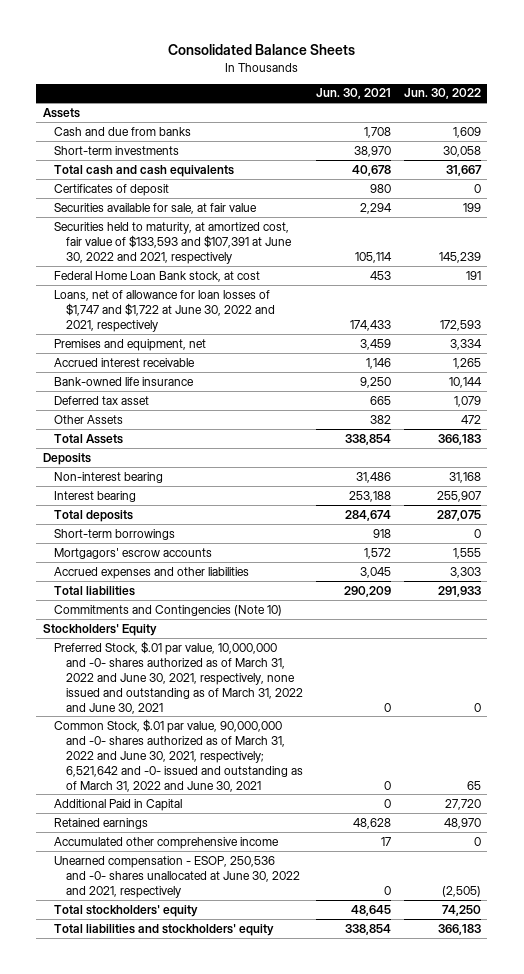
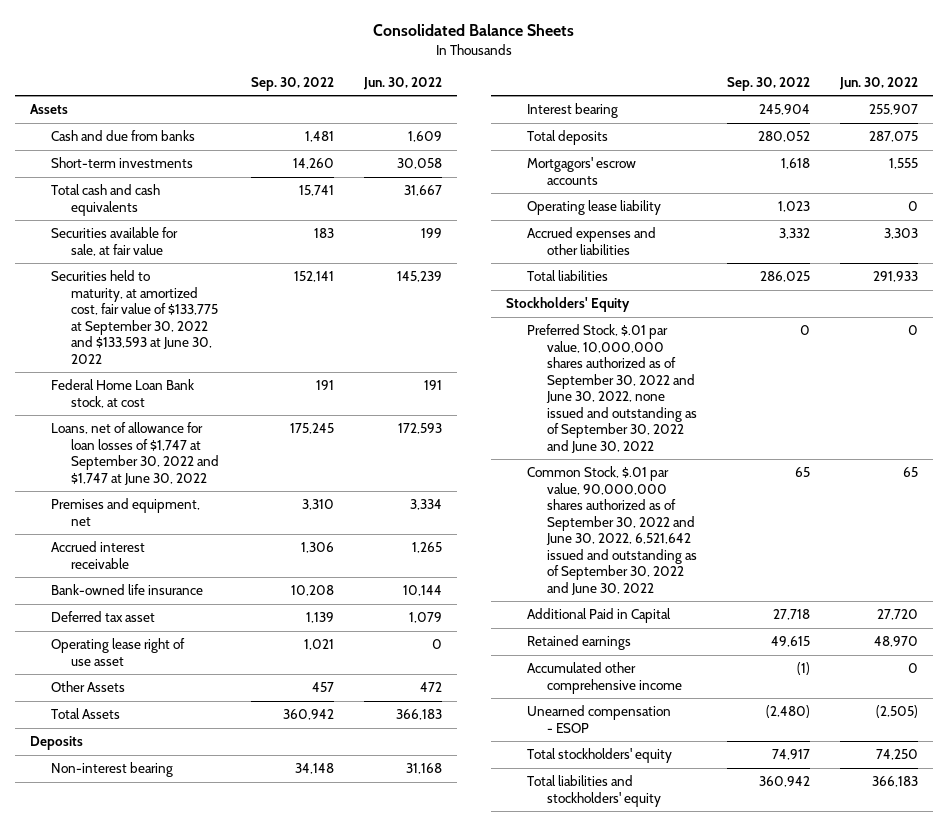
- | Jun. 30, 2021 | Jun. 30, 2022
+ | Sep. 30, 2022 | Jun. 30, 2022
- Certificates of deposit | 980 | 0
- Securities held to maturity, at amortized cost, fair value of $133,593 and $107,391 at June 30, 2022 and 2021, respectively | 105,114 | 145,239
+ Securities held to maturity, at amortized cost, fair value of $133,775 at September 30, 2022 and $133,593 at June 30, 2022 | 152,141 | 145,239
- Loans, net of allowance for loan losses of $1,747 and $1,722 at June 30, 2022 and 2021, respectively | 174,433 | 172,593
+ Loans, net of allowance for loan losses of $1,747 at September 30, 2022 and $1,747 at June 30, 2022 | 175,245 | 172,593
+ Operating lease right of use asset | 1,021 | 0
- Short-term borrowings | 918 | 0
+ Operating lease liability | 1,023 | 0
- Commitments and Contingencies (Note 10)
- Preferred Stock, $.01 par value, 10,000,000 and -0- shares authorized as of March 31, 2022 and June 30, 2021, respectively, none issued and outstanding as of March 31, 2022 and June 30, 2021 | 0 | 0
- Common Stock, $.01 par value, 90,000,000 and -0- shares authorized as of March 31, 2022 and June 30, 2021, respectively; 6,521,642 and -0- issued and outstanding as of March 31, 2022 and June 30, 2021 | 0 | 65
+ Preferred Stock, $.01 par value, 10,000,000 shares authorized as of September 30, 2022 and June 30, 2022, none issued and outstanding as of September 30, 2022 and June 30, 2022 | 0 | 0
+ Common Stock, $.01 par value, 90,000,000 shares authorized as of September 30, 2022 and June 30, 2022, 6,521,642 issued and outstanding as of September 30, 2022 and June 30, 2022 | 65 | 65
- Unearned compensation - ESOP, 250,536 and -0- shares unallocated at June 30, 2022 and 2021, respectively | 0 | (2,505)
+ Unearned compensation - ESOP | (2,480) | (2,505)

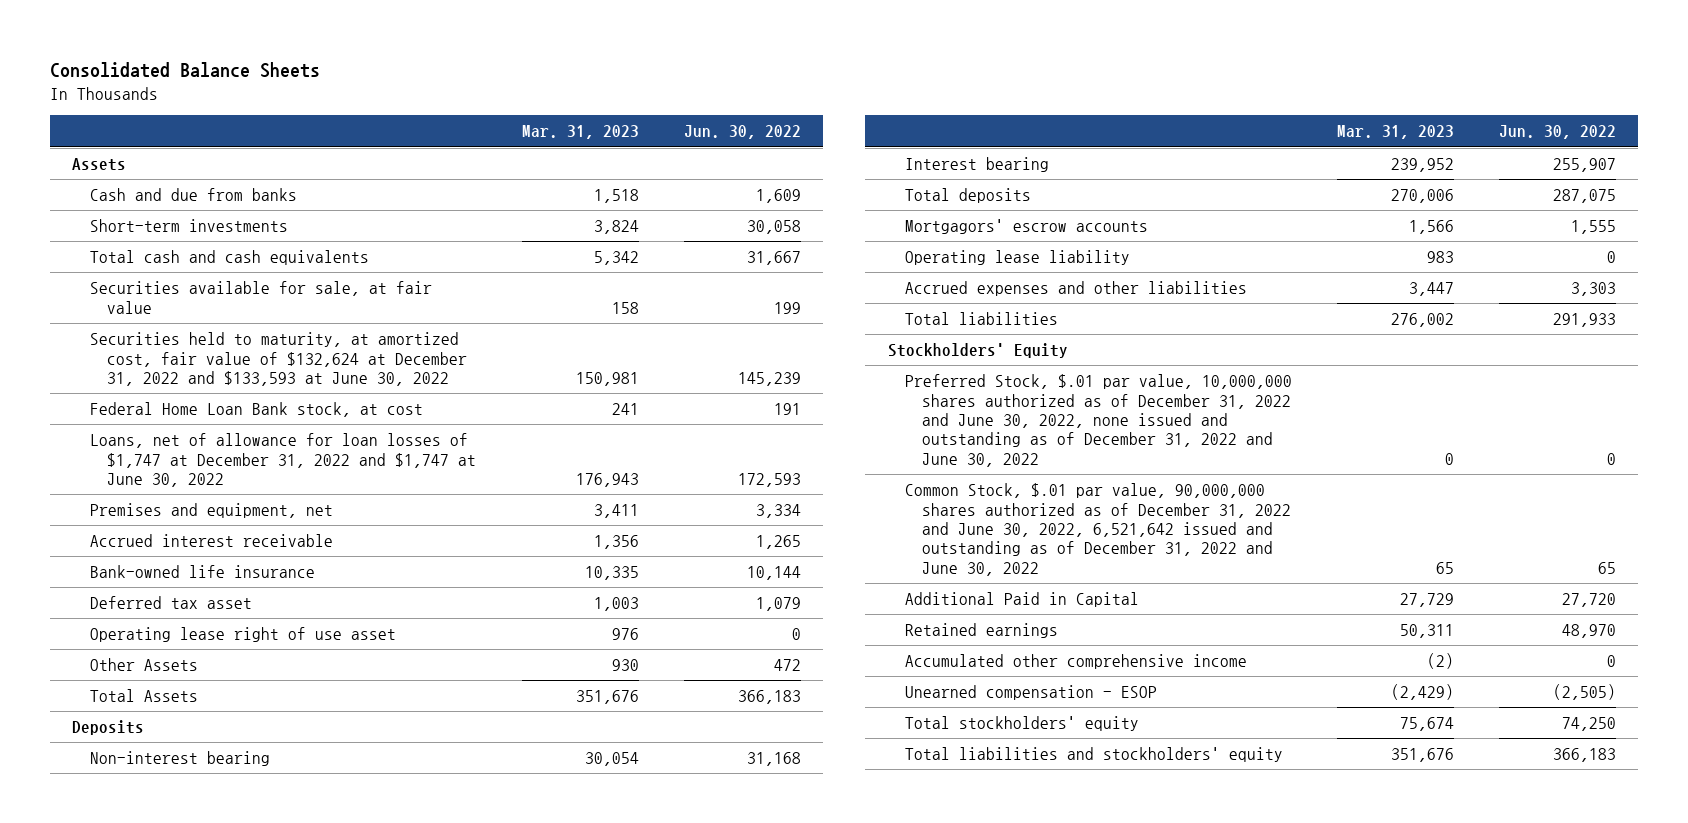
- | Sep. 30, 2022 | Jun. 30, 2022
+ | Mar. 31, 2023 | Jun. 30, 2022
- Securities held to maturity, at amortized cost, fair value of $133,775 at September 30, 2022 and $133,593 at June 30, 2022 | 152,141 | 145,239
+ Securities held to maturity, at amortized cost, fair value of $132,624 at December 31, 2022 and $133,593 at June 30, 2022 | 150,981 | 145,239
- Loans, net of allowance for loan losses of $1,747 at September 30, 2022 and $1,747 at June 30, 2022 | 175,245 | 172,593
+ Loans, net of allowance for loan losses of $1,747 at December 31, 2022 and $1,747 at June 30, 2022 | 176,943 | 172,593
- Preferred Stock, $.01 par value, 10,000,000 shares authorized as of September 30, 2022 and June 30, 2022, none issued and outstanding as of September 30, 2022 and June 30, 2022 | 0 | 0
- Common Stock, $.01 par value, 90,000,000 shares authorized as of September 30, 2022 and June 30, 2022, 6,521,642 issued and outstanding as of September 30, 2022 and June 30, 2022 | 65 | 65
+ Preferred Stock, $.01 par value, 10,000,000 shares authorized as of December 31, 2022 and June 30, 2022, none issued and outstanding as of December 31, 2022 and June 30, 2022 | 0 | 0
+ Common Stock, $.01 par value, 90,000,000 shares authorized as of December 31, 2022 and June 30, 2022, 6,521,642 issued and outstanding as of December 31, 2022 and June 30, 2022 | 65 | 65

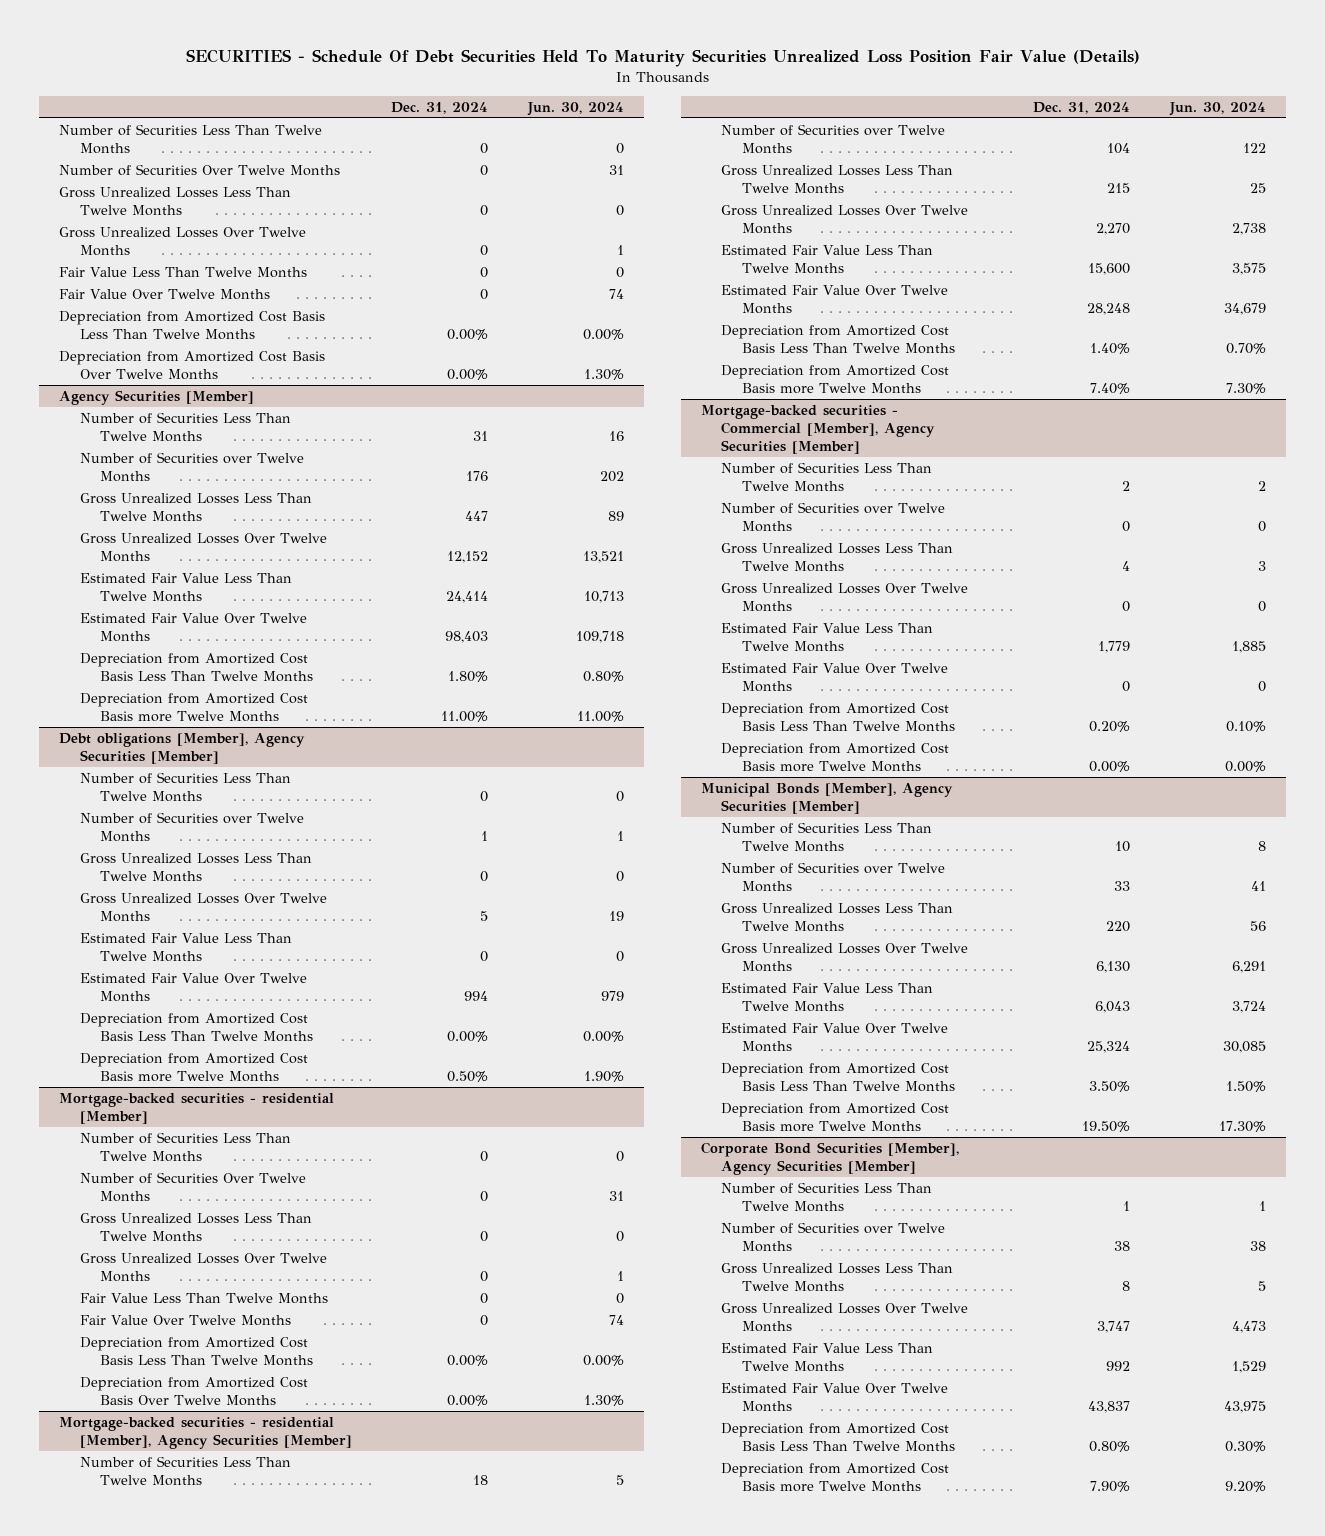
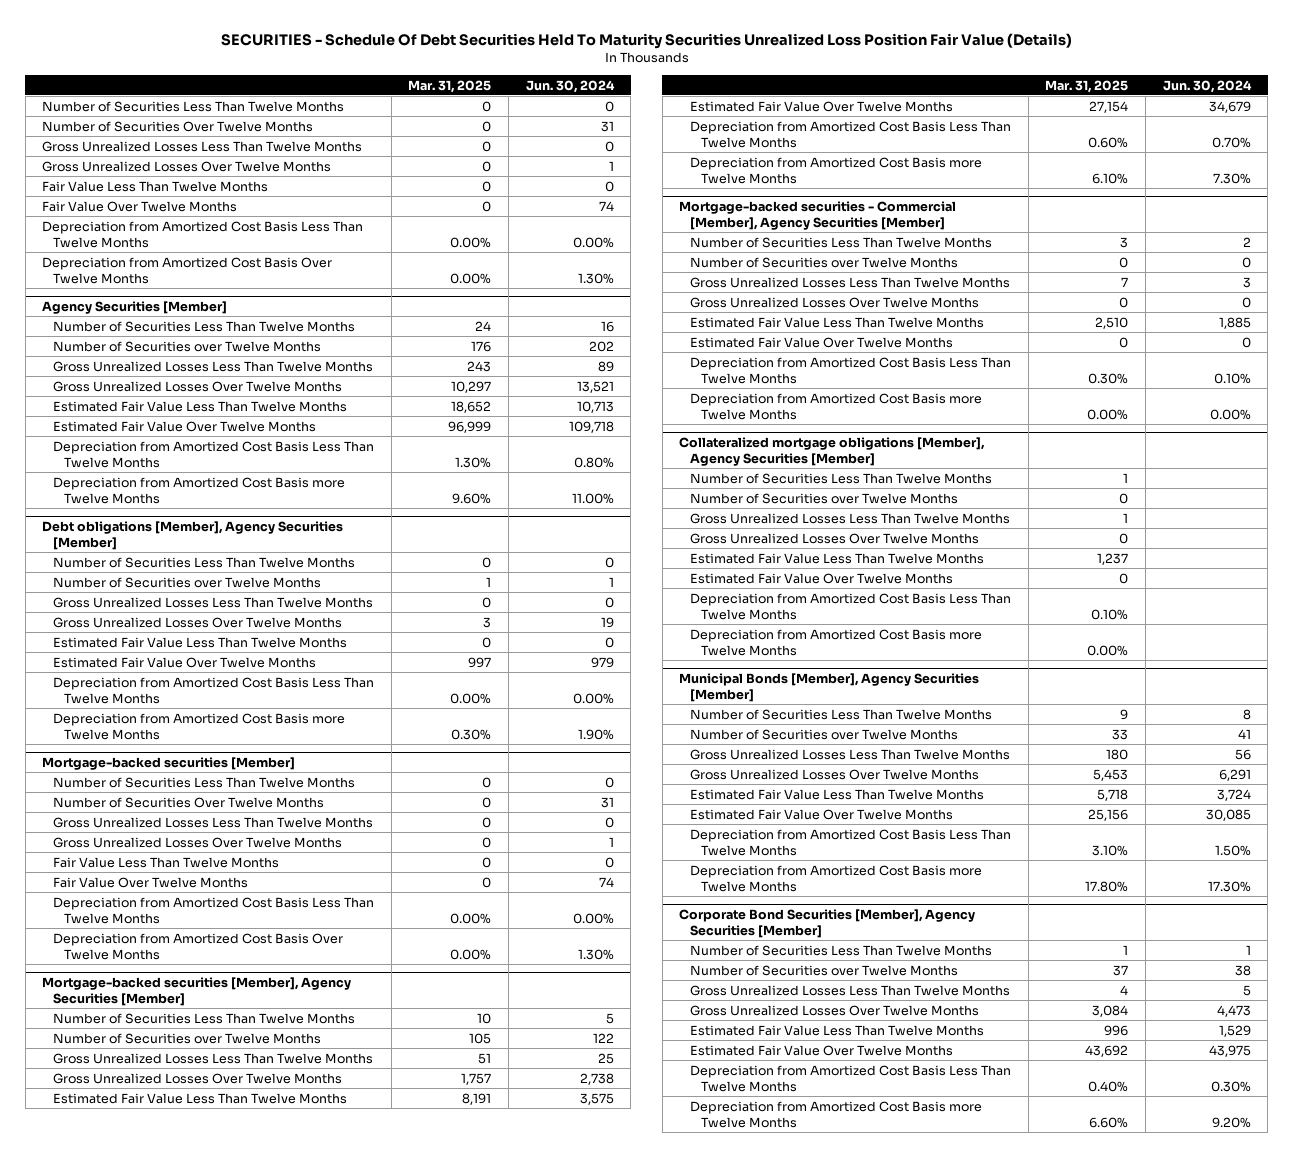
- | Dec. 31, 2024 | Jun. 30, 2024
+ | Mar. 31, 2025 | Jun. 30, 2024
- Mortgage-backed securities - residential [Member]
+ Mortgage-backed securities [Member]
- Mortgage-backed securities - residential [Member], Agency Securities [Member]
+ Mortgage-backed securities [Member], Agency Securities [Member]
+ Collateralized mortgage obligations [Member], Agency Securities [Member]
+ Number of Securities Less Than Twelve Months | 1 |
+ Number of Securities over Twelve Months | 0 |
+ Gross Unrealized Losses Less Than Twelve Months | 1 |
+ Gross Unrealized Losses Over Twelve Months | 0 |
+ Estimated Fair Value Less Than Twelve Months | 1,237 |
+ Estimated Fair Value Over Twelve Months | 0 |
+ Depreciation from Amortized Cost Basis Less Than Twelve Months | 0.10% |
+ Depreciation from Amortized Cost Basis more Twelve Months | 0.00% |

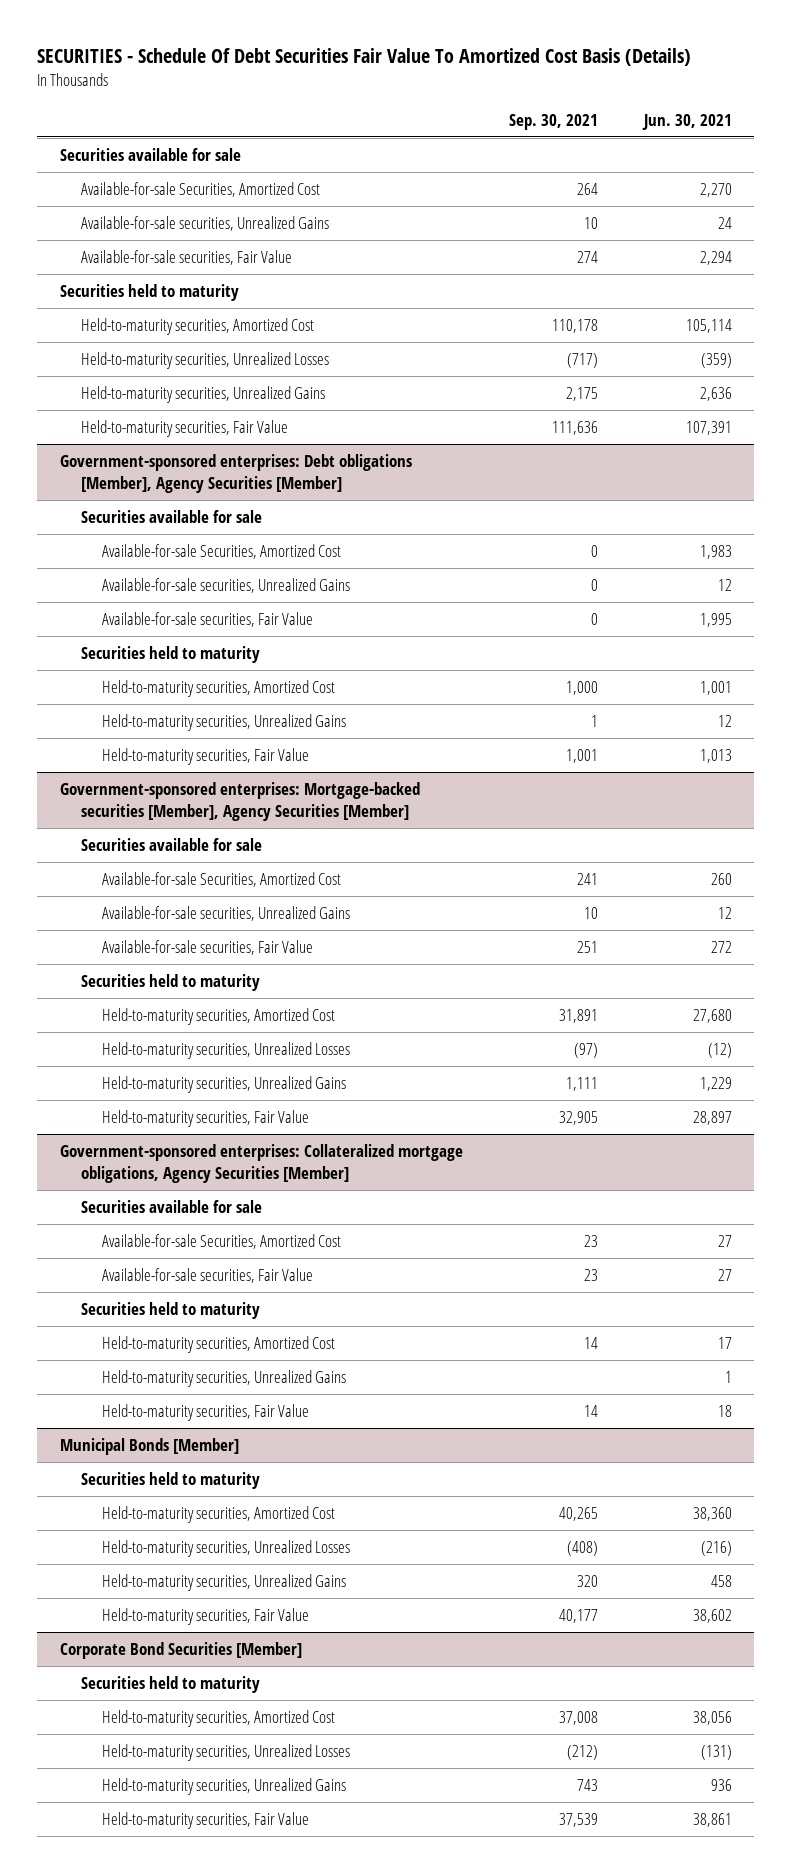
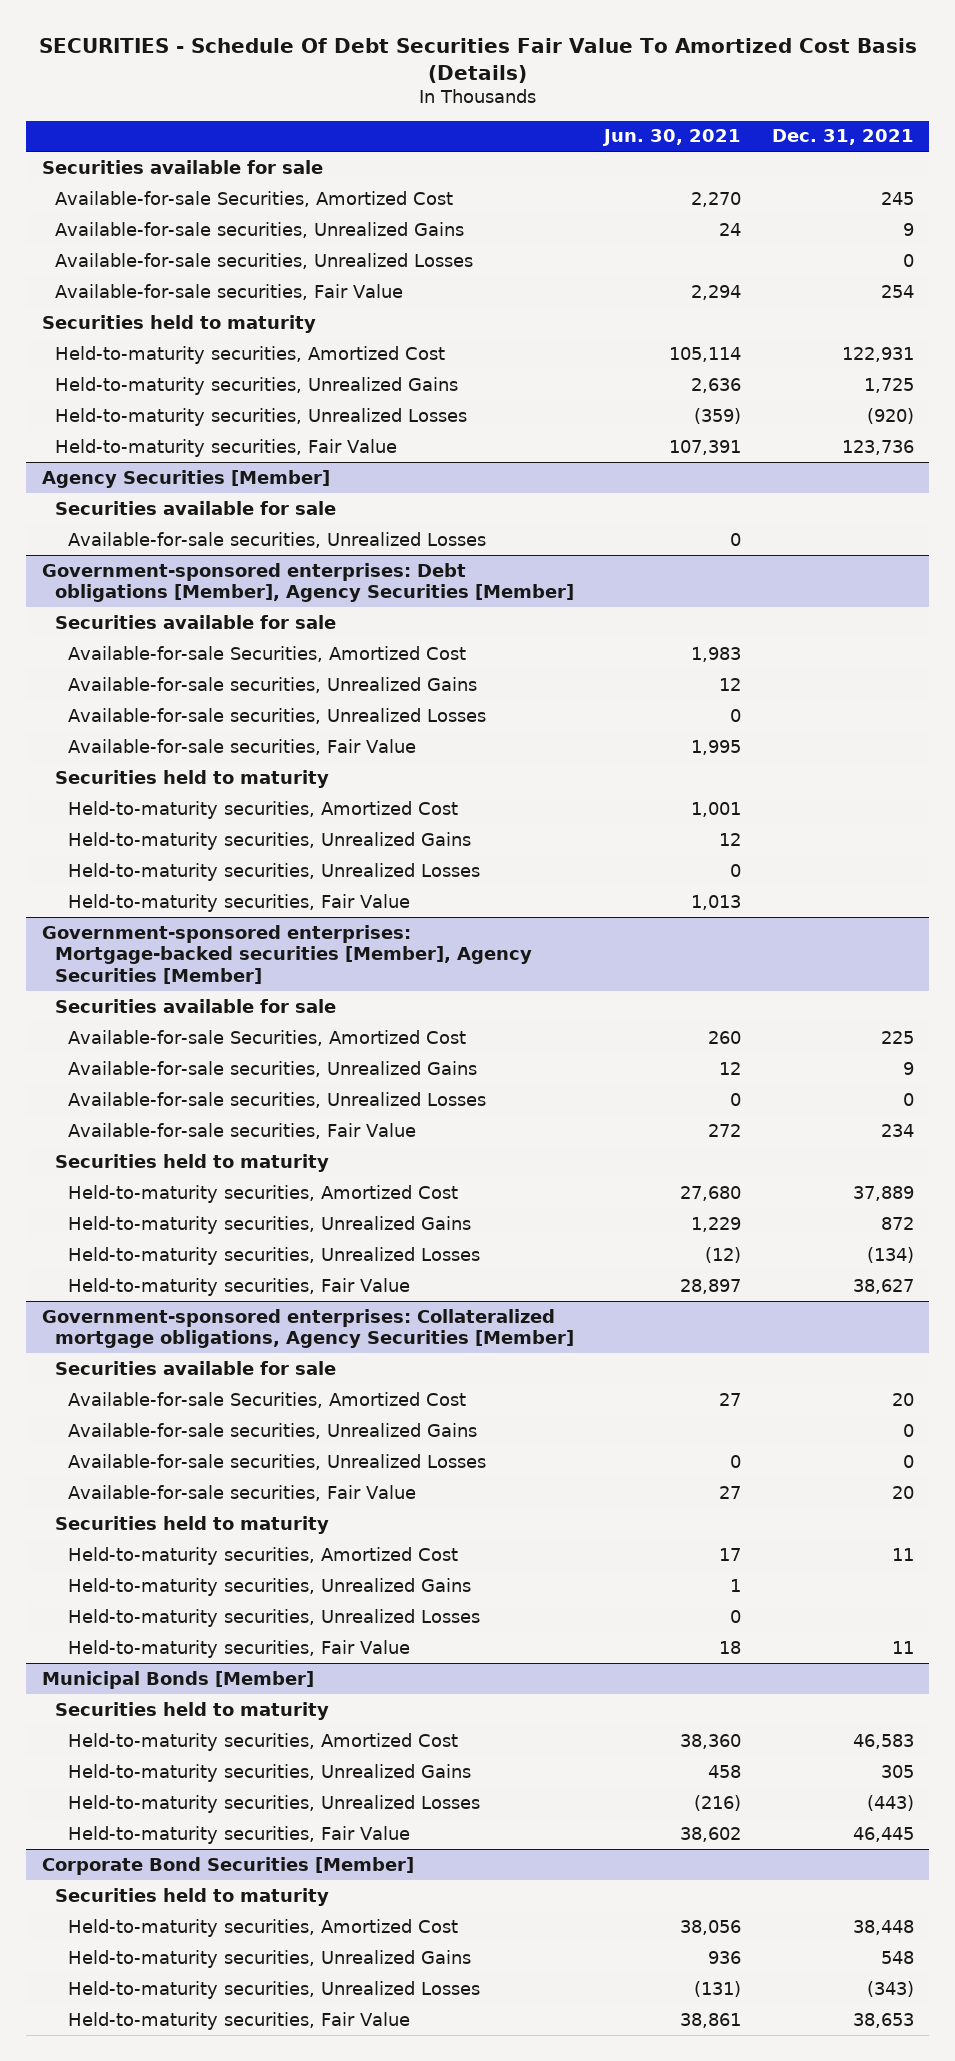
- | Sep. 30, 2021 | Jun. 30, 2021
+ | Jun. 30, 2021 | Dec. 31, 2021
+ Available-for-sale securities, Unrealized Losses | | 0
moved down: Held-to-maturity securities, Unrealized Losses | (359) | (920)
+ Agency Securities [Member]
+ Securities available for sale
+ Available-for-sale securities, Unrealized Losses | 0 |
@ Government-sponsored enterprises: Debt obligations [Member], Agency Securities [Member]
+ Available-for-sale securities, Unrealized Losses | 0 |
+ Held-to-maturity securities, Unrealized Losses | 0 |
@ Government-sponsored enterprises: Mortgage-backed securities [Member], Agency Securities [Member]
+ Available-for-sale securities, Unrealized Losses | 0 | 0
moved down: Held-to-maturity securities, Unrealized Losses | (12) | (134)
@ Government-sponsored enterprises: Collateralized mortgage obligations, Agency Securities [Member]
+ Available-for-sale securities, Unrealized Gains | | 0
+ Available-for-sale securities, Unrealized Losses | 0 | 0
+ Held-to-maturity securities, Unrealized Losses | 0 |
@ Municipal Bonds [Member]
moved down: Held-to-maturity securities, Unrealized Losses | (216) | (443)
@ Corporate Bond Securities [Member]
moved down: Held-to-maturity securities, Unrealized Losses | (131) | (343)

